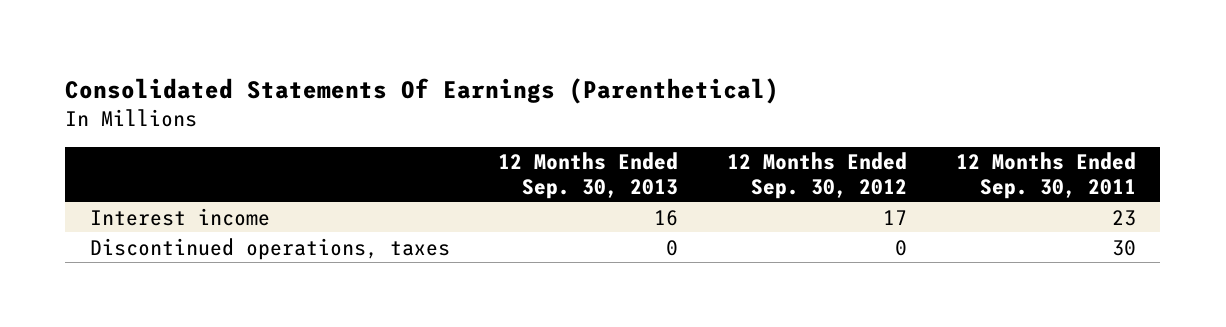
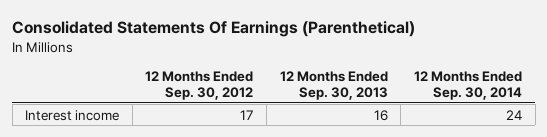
- | 12 Months Ended Sep. 30, 2013 | 12 Months Ended Sep. 30, 2012 | 12 Months Ended Sep. 30, 2011
+ | 12 Months Ended Sep. 30, 2012 | 12 Months Ended Sep. 30, 2013 | 12 Months Ended Sep. 30, 2014
- Discontinued operations, taxes | 0 | 0 | 30

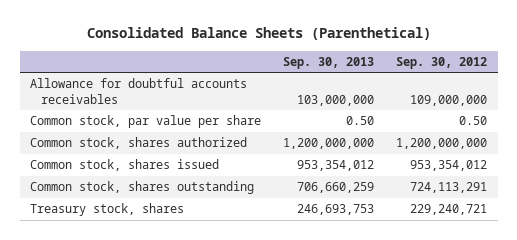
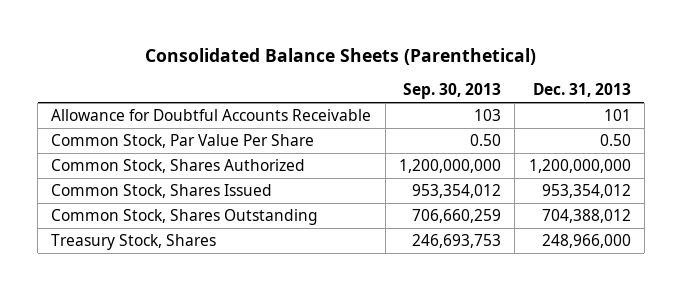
- | Sep. 30, 2013 | Sep. 30, 2012
+ | Sep. 30, 2013 | Dec. 31, 2013
- Allowance for doubtful accounts receivables | 103,000,000 | 109,000,000
- Common stock, par value per share | 0.50 | 0.50
- Common stock, shares authorized | 1,200,000,000 | 1,200,000,000
- Common stock, shares issued | 953,354,012 | 953,354,012
- Common stock, shares outstanding | 706,660,259 | 724,113,291
- Treasury stock, shares | 246,693,753 | 229,240,721
+ Allowance for Doubtful Accounts Receivable | 103 | 101
+ Common Stock, Par Value Per Share | 0.50 | 0.50
+ Common Stock, Shares Authorized | 1,200,000,000 | 1,200,000,000
+ Common Stock, Shares Issued | 953,354,012 | 953,354,012
+ Common Stock, Shares Outstanding | 706,660,259 | 704,388,012
+ Treasury Stock, Shares | 246,693,753 | 248,966,000

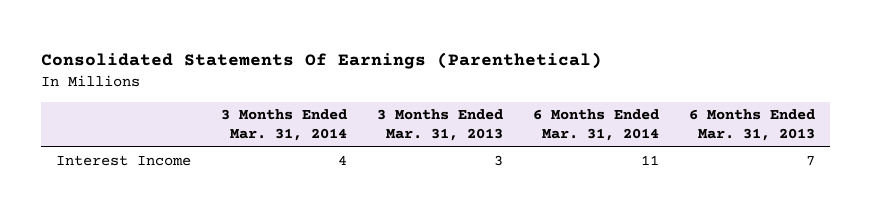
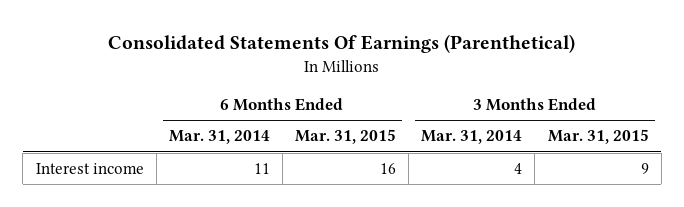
- | 3 Months Ended Mar. 31, 2014 | 3 Months Ended Mar. 31, 2013 | 6 Months Ended Mar. 31, 2014 | 6 Months Ended Mar. 31, 2013
+ | 6 Months Ended Mar. 31, 2014 | 6 Months Ended Mar. 31, 2015 | 3 Months Ended Mar. 31, 2014 | 3 Months Ended Mar. 31, 2015
- Interest Income | 4 | 3 | 11 | 7
+ Interest income | 11 | 16 | 4 | 9

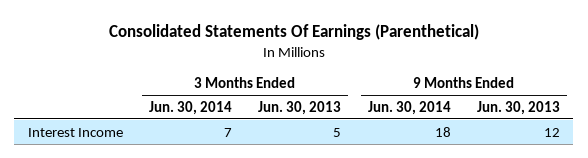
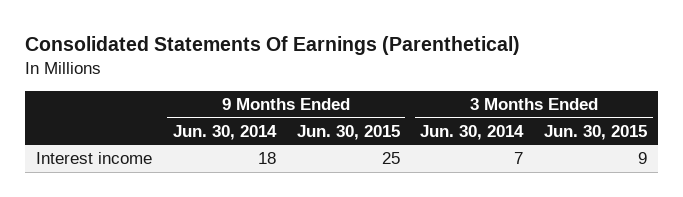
- | 3 Months Ended Jun. 30, 2014 | 3 Months Ended Jun. 30, 2013 | 9 Months Ended Jun. 30, 2014 | 9 Months Ended Jun. 30, 2013
+ | 9 Months Ended Jun. 30, 2014 | 9 Months Ended Jun. 30, 2015 | 3 Months Ended Jun. 30, 2014 | 3 Months Ended Jun. 30, 2015
- Interest Income | 7 | 5 | 18 | 12
+ Interest income | 18 | 25 | 7 | 9

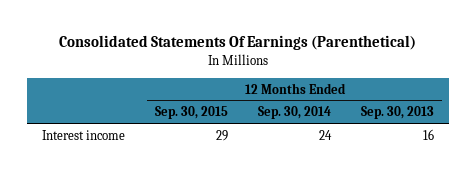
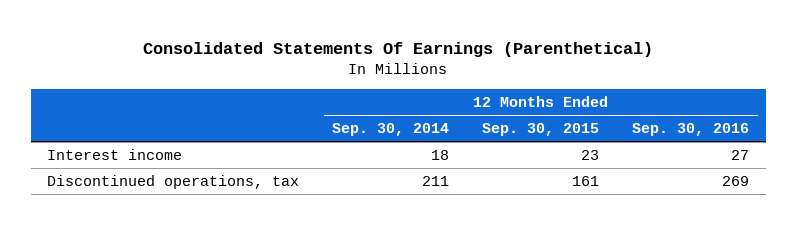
- | 12 Months Ended Sep. 30, 2015 | 12 Months Ended Sep. 30, 2014 | 12 Months Ended Sep. 30, 2013
+ | 12 Months Ended Sep. 30, 2014 | 12 Months Ended Sep. 30, 2015 | 12 Months Ended Sep. 30, 2016
- Interest income | 29 | 24 | 16
+ Interest income | 18 | 23 | 27
+ Discontinued operations, tax | 211 | 161 | 269

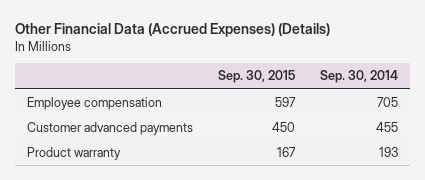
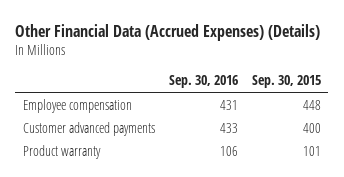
- | Sep. 30, 2015 | Sep. 30, 2014
+ | Sep. 30, 2016 | Sep. 30, 2015
- Employee compensation | 597 | 705
- Customer advanced payments | 450 | 455
- Product warranty | 167 | 193
+ Employee compensation | 431 | 448
+ Customer advanced payments | 433 | 400
+ Product warranty | 106 | 101

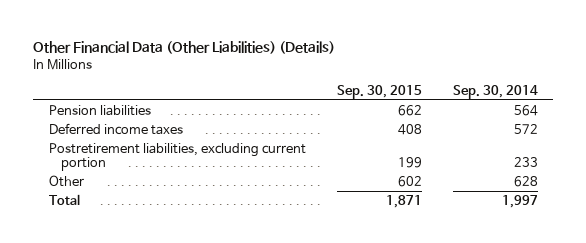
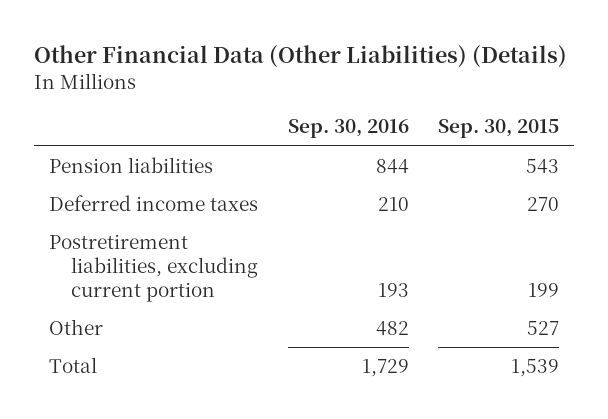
- | Sep. 30, 2015 | Sep. 30, 2014
+ | Sep. 30, 2016 | Sep. 30, 2015
- Pension liabilities | 662 | 564
- Deferred income taxes | 408 | 572
+ Pension liabilities | 844 | 543
+ Deferred income taxes | 210 | 270
- Other | 602 | 628
- Total | 1,871 | 1,997
+ Other | 482 | 527
+ Total | 1,729 | 1,539

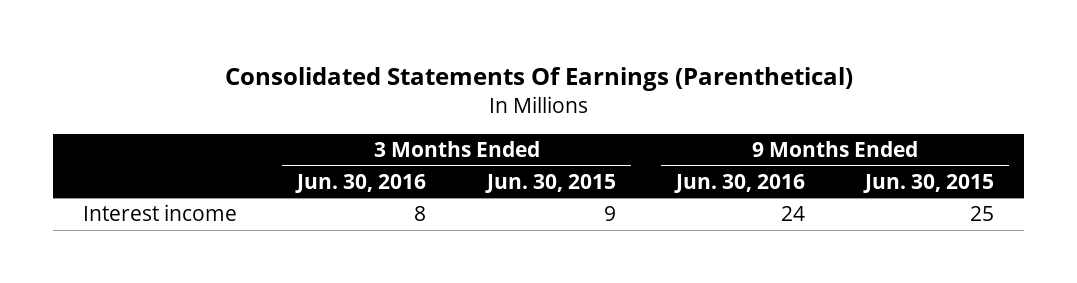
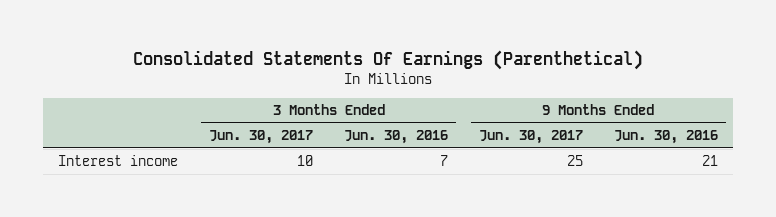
- | 3 Months Ended Jun. 30, 2016 | 3 Months Ended Jun. 30, 2015 | 9 Months Ended Jun. 30, 2016 | 9 Months Ended Jun. 30, 2015
+ | 3 Months Ended Jun. 30, 2017 | 3 Months Ended Jun. 30, 2016 | 9 Months Ended Jun. 30, 2017 | 9 Months Ended Jun. 30, 2016
- Interest income | 8 | 9 | 24 | 25
+ Interest income | 10 | 7 | 25 | 21

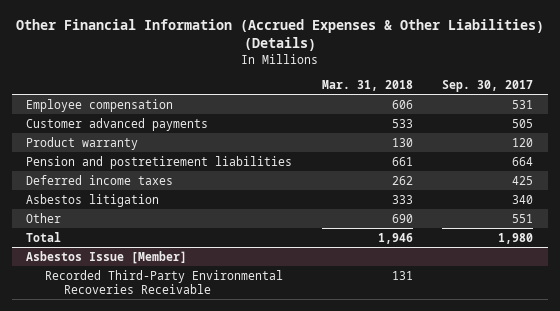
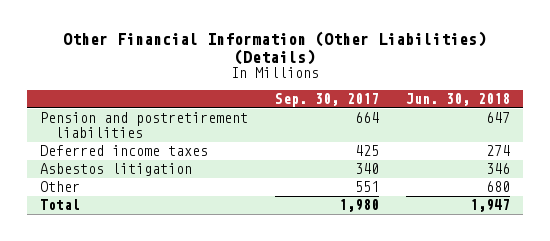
- Other Financial Information (Accrued Expenses & Other Liabilities) (Details)
+ Other Financial Information (Other Liabilities) (Details)
- | Mar. 31, 2018 | Sep. 30, 2017
+ | Sep. 30, 2017 | Jun. 30, 2018
- Employee compensation | 606 | 531
- Customer advanced payments | 533 | 505
- Product warranty | 130 | 120
- Asbestos Issue [Member]
- Recorded Third-Party Environmental Recoveries Receivable | 131 |

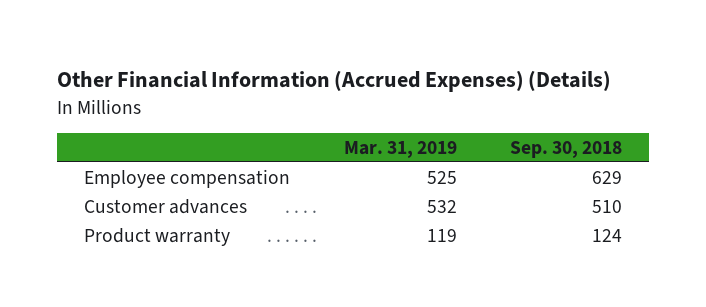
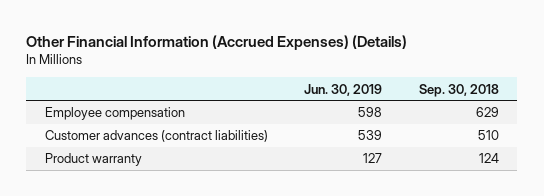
- | Mar. 31, 2019 | Sep. 30, 2018
+ | Jun. 30, 2019 | Sep. 30, 2018
- Customer advances | 532 | 510
+ Customer advances (contract liabilities) | 539 | 510

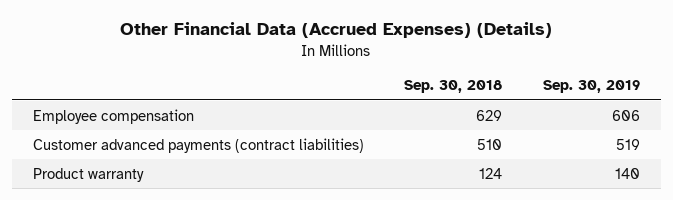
- Other Financial Information (Accrued Expenses) (Details)
+ Other Financial Data (Accrued Expenses) (Details)
- | Jun. 30, 2019 | Sep. 30, 2018
+ | Sep. 30, 2018 | Sep. 30, 2019
- Customer advances (contract liabilities) | 539 | 510
+ Customer advanced payments (contract liabilities) | 510 | 519

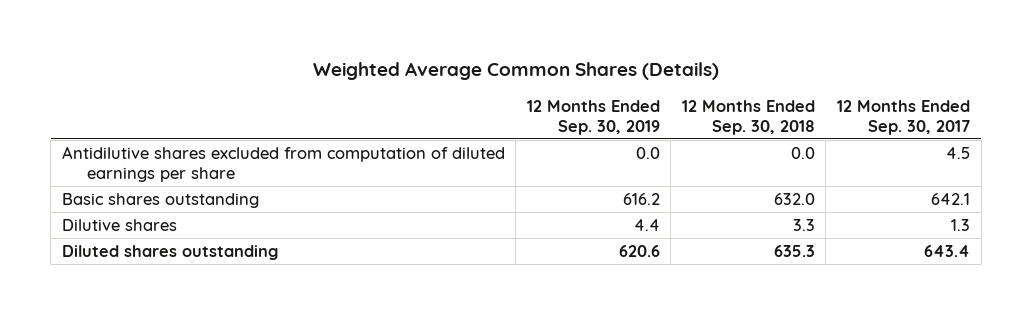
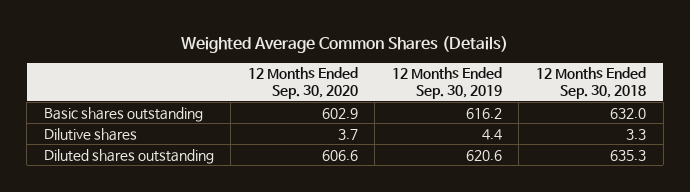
- | 12 Months Ended Sep. 30, 2019 | 12 Months Ended Sep. 30, 2018 | 12 Months Ended Sep. 30, 2017
+ | 12 Months Ended Sep. 30, 2020 | 12 Months Ended Sep. 30, 2019 | 12 Months Ended Sep. 30, 2018
- Antidilutive shares excluded from computation of diluted earnings per share | 0.0 | 0.0 | 4.5

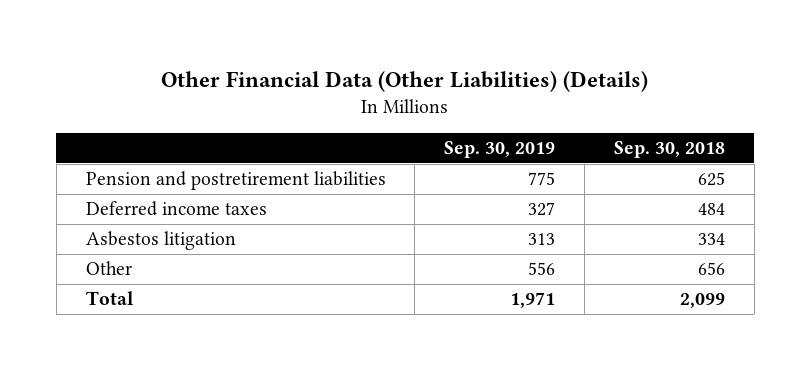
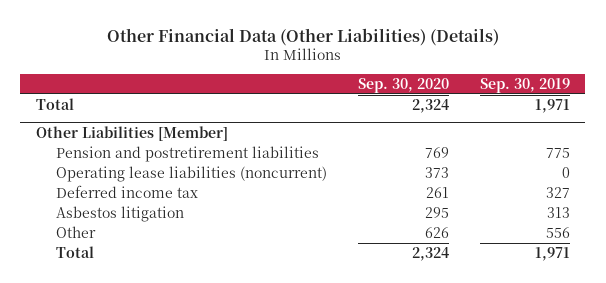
- | Sep. 30, 2019 | Sep. 30, 2018
+ | Sep. 30, 2020 | Sep. 30, 2019
+ Total | 2,324 | 1,971
+ Other Liabilities [Member]
- Deferred income taxes | 327 | 484
+ Operating lease liabilities (noncurrent) | 373 | 0
+ Deferred income tax | 261 | 327

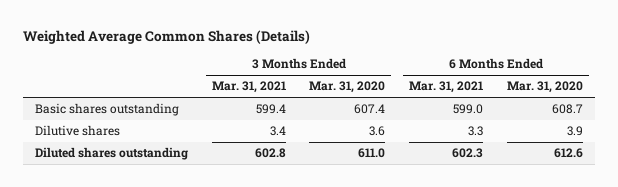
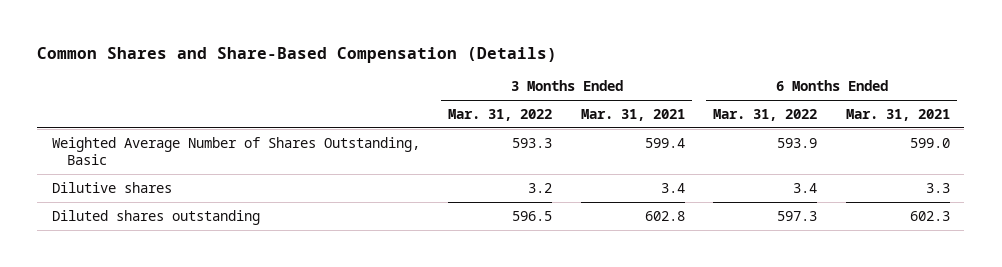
- Weighted Average Common Shares (Details)
+ Common Shares and Share-Based Compensation (Details)
- | 3 Months Ended Mar. 31, 2021 | 3 Months Ended Mar. 31, 2020 | 6 Months Ended Mar. 31, 2021 | 6 Months Ended Mar. 31, 2020
+ | 3 Months Ended Mar. 31, 2022 | 3 Months Ended Mar. 31, 2021 | 6 Months Ended Mar. 31, 2022 | 6 Months Ended Mar. 31, 2021
- Basic shares outstanding | 599.4 | 607.4 | 599.0 | 608.7
+ Weighted Average Number of Shares Outstanding, Basic | 593.3 | 599.4 | 593.9 | 599.0

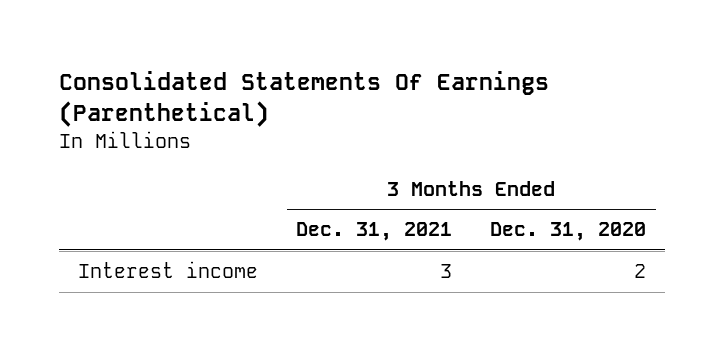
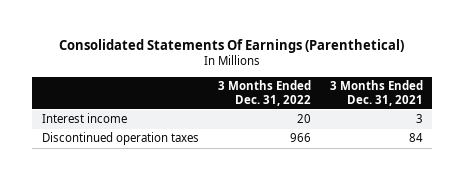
- | 3 Months Ended Dec. 31, 2021 | 3 Months Ended Dec. 31, 2020
+ | 3 Months Ended Dec. 31, 2022 | 3 Months Ended Dec. 31, 2021
+ Discontinued operation taxes | 966 | 84

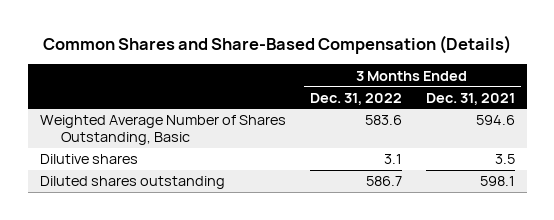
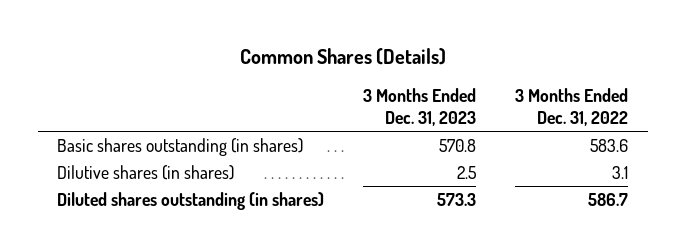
- Common Shares and Share-Based Compensation (Details)
+ Common Shares (Details)
- | 3 Months Ended Dec. 31, 2022 | 3 Months Ended Dec. 31, 2021
+ | 3 Months Ended Dec. 31, 2023 | 3 Months Ended Dec. 31, 2022
- Weighted Average Number of Shares Outstanding, Basic | 583.6 | 594.6
- Dilutive shares | 3.1 | 3.5
- Diluted shares outstanding | 586.7 | 598.1
+ Basic shares outstanding (in shares) | 570.8 | 583.6
+ Dilutive shares (in shares) | 2.5 | 3.1
+ Diluted shares outstanding (in shares) | 573.3 | 586.7

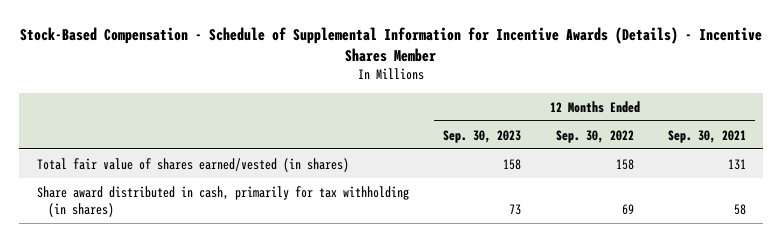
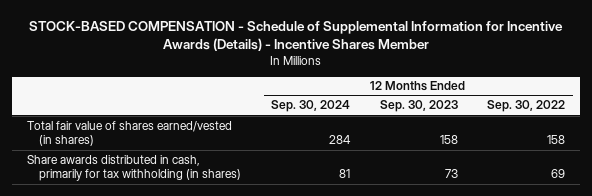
- Stock-Based Compensation - Schedule of Supplemental Information for Incentive Awards (Details) - Incentive Shares Member
+ STOCK-BASED COMPENSATION - Schedule of Supplemental Information for Incentive Awards (Details) - Incentive Shares Member
- | 12 Months Ended Sep. 30, 2023 | 12 Months Ended Sep. 30, 2022 | 12 Months Ended Sep. 30, 2021
+ | 12 Months Ended Sep. 30, 2024 | 12 Months Ended Sep. 30, 2023 | 12 Months Ended Sep. 30, 2022
- Share award distributed in cash, primarily for tax withholding (in shares) | 73 | 69 | 58
+ Share awards distributed in cash, primarily for tax withholding (in shares) | 81 | 73 | 69

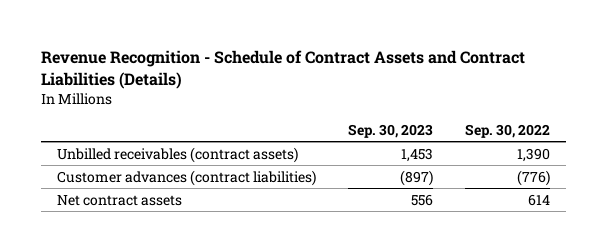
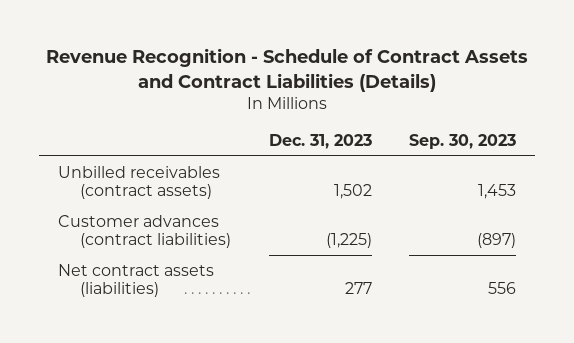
- | Sep. 30, 2023 | Sep. 30, 2022
+ | Dec. 31, 2023 | Sep. 30, 2023
- Net contract assets | 556 | 614
+ Net contract assets (liabilities) | 277 | 556

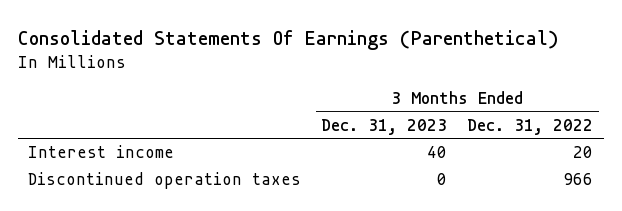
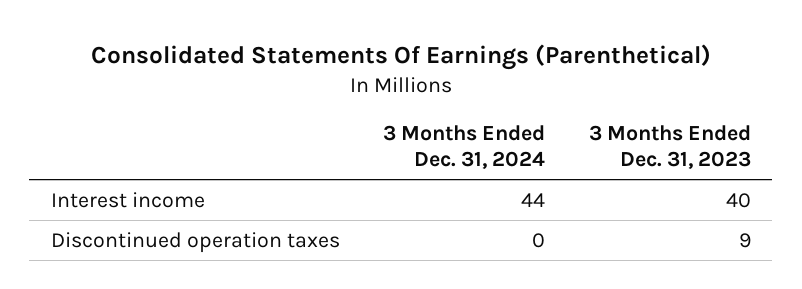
- | 3 Months Ended Dec. 31, 2023 | 3 Months Ended Dec. 31, 2022
+ | 3 Months Ended Dec. 31, 2024 | 3 Months Ended Dec. 31, 2023
- Discontinued operation taxes | 0 | 966
+ Discontinued operation taxes | 0 | 9

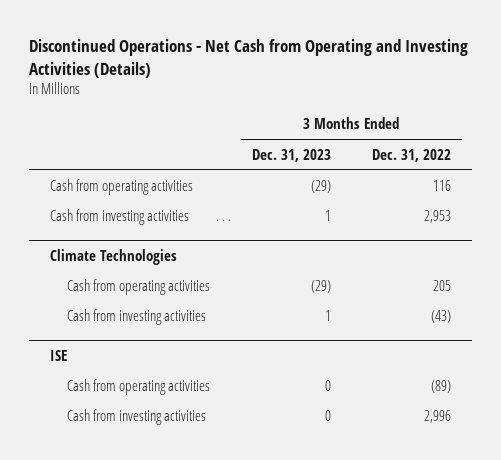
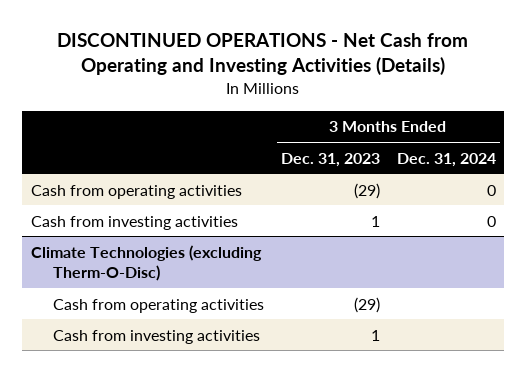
- Discontinued Operations - Net Cash from Operating and Investing Activities (Details)
+ DISCONTINUED OPERATIONS - Net Cash from Operating and Investing Activities (Details)
- | 3 Months Ended Dec. 31, 2023 | 3 Months Ended Dec. 31, 2022
+ | 3 Months Ended Dec. 31, 2023 | 3 Months Ended Dec. 31, 2024
- Climate Technologies
+ Climate Technologies (excluding Therm-O-Disc)
- ISE
- Cash from operating activities | 0 | (89)
- Cash from investing activities | 0 | 2,996

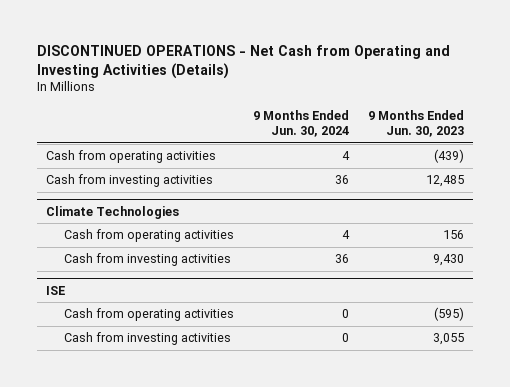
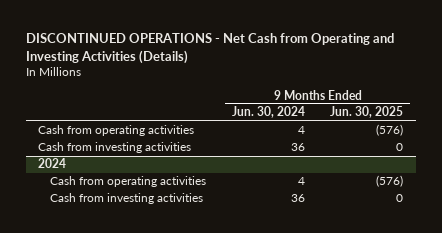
- | 9 Months Ended Jun. 30, 2024 | 9 Months Ended Jun. 30, 2023
+ | 9 Months Ended Jun. 30, 2024 | 9 Months Ended Jun. 30, 2025
- Climate Technologies
+ 2024
- ISE
- Cash from operating activities | 0 | (595)
- Cash from investing activities | 0 | 3,055

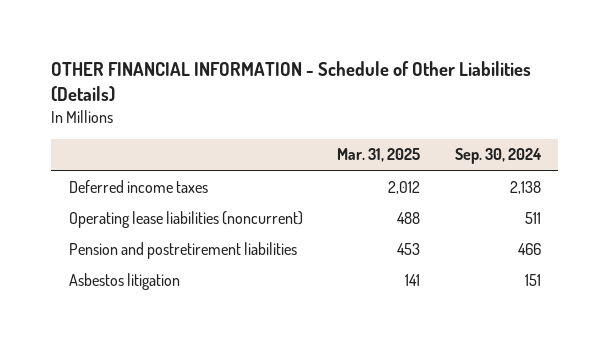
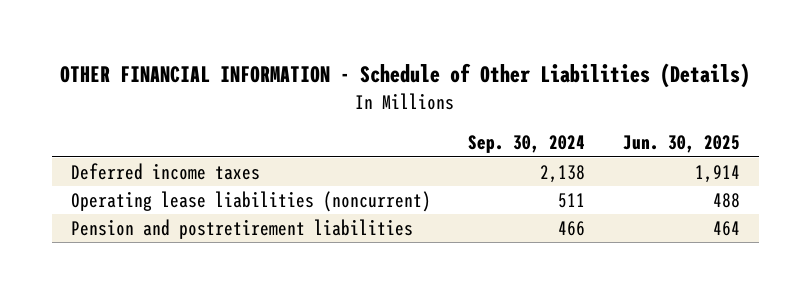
- | Mar. 31, 2025 | Sep. 30, 2024
+ | Sep. 30, 2024 | Jun. 30, 2025
- Asbestos litigation | 141 | 151

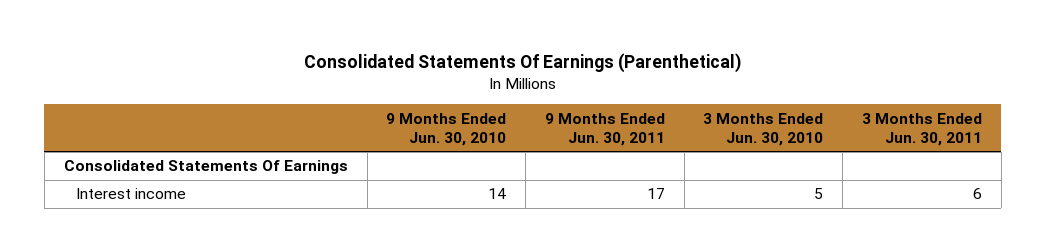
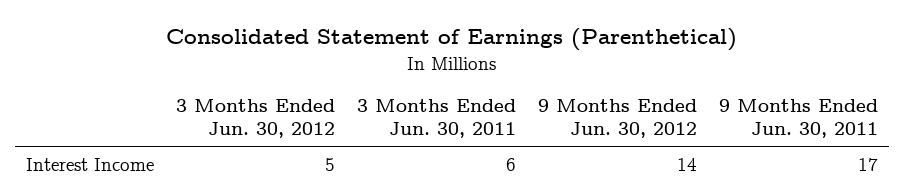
- Consolidated Statements Of Earnings (Parenthetical)
+ Consolidated Statement of Earnings (Parenthetical)
- | 9 Months Ended Jun. 30, 2010 | 9 Months Ended Jun. 30, 2011 | 3 Months Ended Jun. 30, 2010 | 3 Months Ended Jun. 30, 2011
+ | 3 Months Ended Jun. 30, 2012 | 3 Months Ended Jun. 30, 2011 | 9 Months Ended Jun. 30, 2012 | 9 Months Ended Jun. 30, 2011
- Consolidated Statements Of Earnings
- Interest income | 14 | 17 | 5 | 6
+ Interest Income | 5 | 6 | 14 | 17

